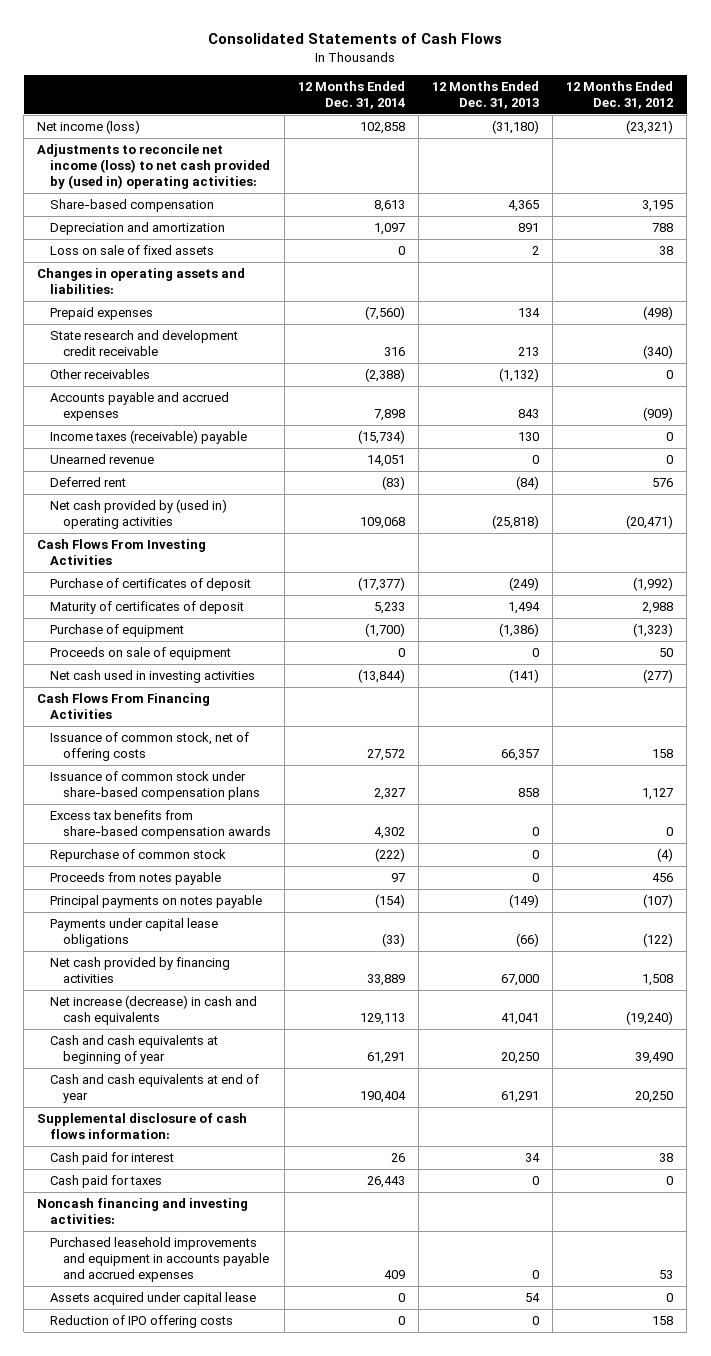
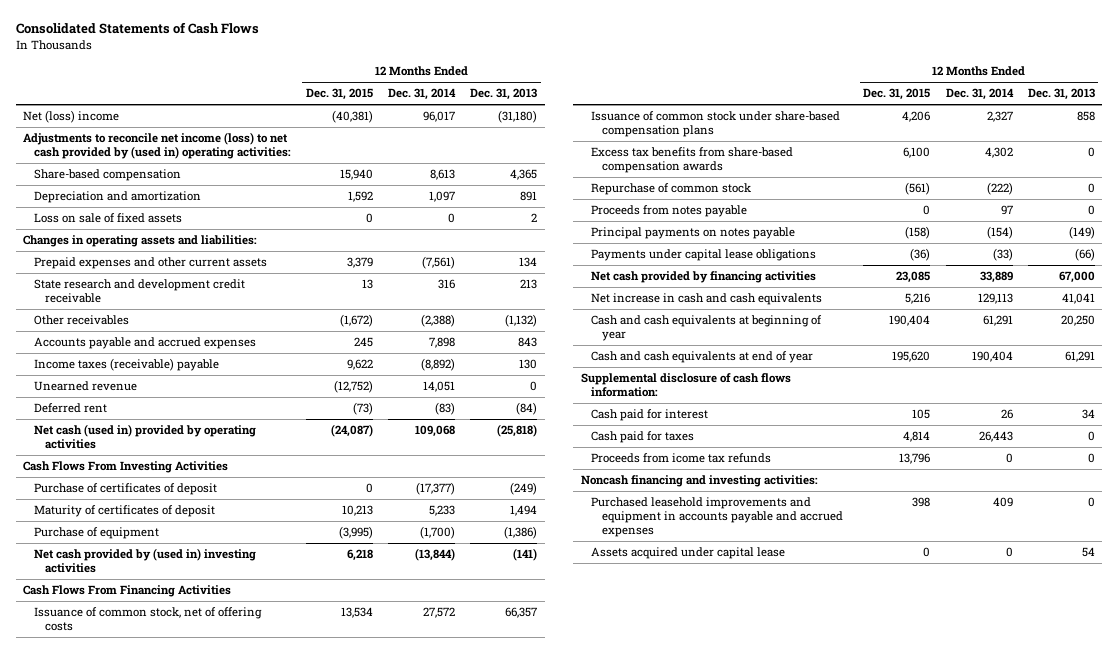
- | 12 Months Ended Dec. 31, 2014 | 12 Months Ended Dec. 31, 2013 | 12 Months Ended Dec. 31, 2012
+ | 12 Months Ended Dec. 31, 2015 | 12 Months Ended Dec. 31, 2014 | 12 Months Ended Dec. 31, 2013
- Net income (loss) | 102,858 | (31,180) | (23,321)
+ Net (loss) income | (40,381) | 96,017 | (31,180)
- Prepaid expenses | (7,560) | 134 | (498)
+ Prepaid expenses and other current assets | 3,379 | (7,561) | 134
- Income taxes (receivable) payable | (15,734) | 130 | 0
+ Income taxes (receivable) payable | 9,622 | (8,892) | 130
- Net cash provided by (used in) operating activities | 109,068 | (25,818) | (20,471)
+ Net cash (used in) provided by operating activities | (24,087) | 109,068 | (25,818)
- Proceeds on sale of equipment | 0 | 0 | 50
- Net cash used in investing activities | (13,844) | (141) | (277)
+ Net cash provided by (used in) investing activities | 6,218 | (13,844) | (141)
- Net increase (decrease) in cash and cash equivalents | 129,113 | 41,041 | (19,240)
+ Net increase in cash and cash equivalents | 5,216 | 129,113 | 41,041
+ Proceeds from icome tax refunds | 13,796 | 0 | 0
- Reduction of IPO offering costs | 0 | 0 | 158

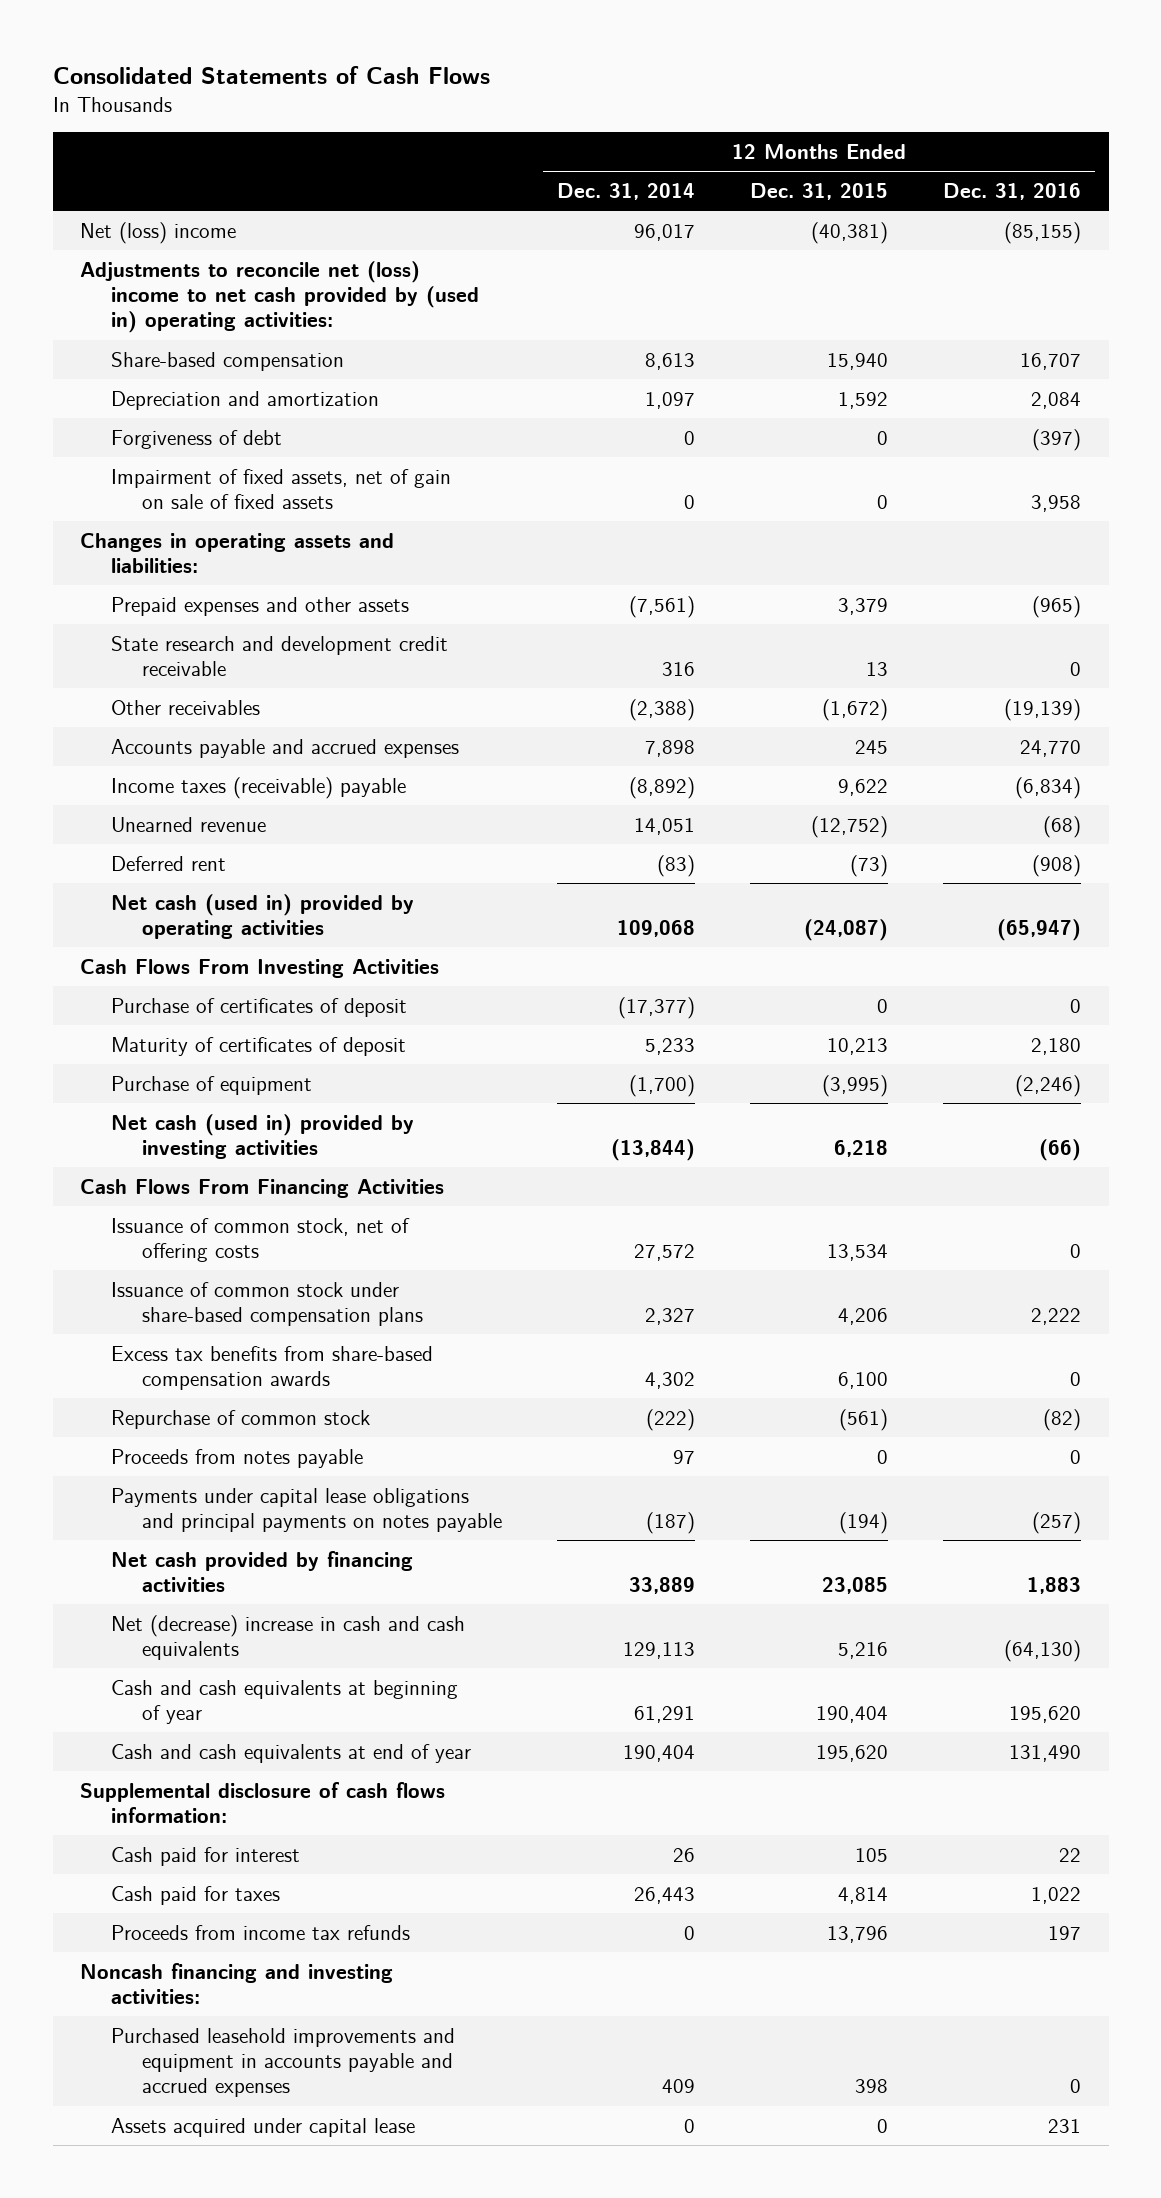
- | 12 Months Ended Dec. 31, 2015 | 12 Months Ended Dec. 31, 2014 | 12 Months Ended Dec. 31, 2013
+ | 12 Months Ended Dec. 31, 2014 | 12 Months Ended Dec. 31, 2015 | 12 Months Ended Dec. 31, 2016
- Adjustments to reconcile net income (loss) to net cash provided by (used in) operating activities:
+ Adjustments to reconcile net (loss) income to net cash provided by (used in) operating activities:
- Loss on sale of fixed assets | 0 | 0 | 2
+ Forgiveness of debt | 0 | 0 | (397)
+ Impairment of fixed assets, net of gain on sale of fixed assets | 0 | 0 | 3,958
- Prepaid expenses and other current assets | 3,379 | (7,561) | 134
+ Prepaid expenses and other assets | (7,561) | 3,379 | (965)
- Net cash provided by (used in) investing activities | 6,218 | (13,844) | (141)
+ Net cash (used in) provided by investing activities | (13,844) | 6,218 | (66)
- Principal payments on notes payable | (158) | (154) | (149)
- Payments under capital lease obligations | (36) | (33) | (66)
+ Payments under capital lease obligations and principal payments on notes payable | (187) | (194) | (257)
- Net increase in cash and cash equivalents | 5,216 | 129,113 | 41,041
+ Net (decrease) increase in cash and cash equivalents | 129,113 | 5,216 | (64,130)
- Proceeds from icome tax refunds | 13,796 | 0 | 0
+ Proceeds from income tax refunds | 0 | 13,796 | 197

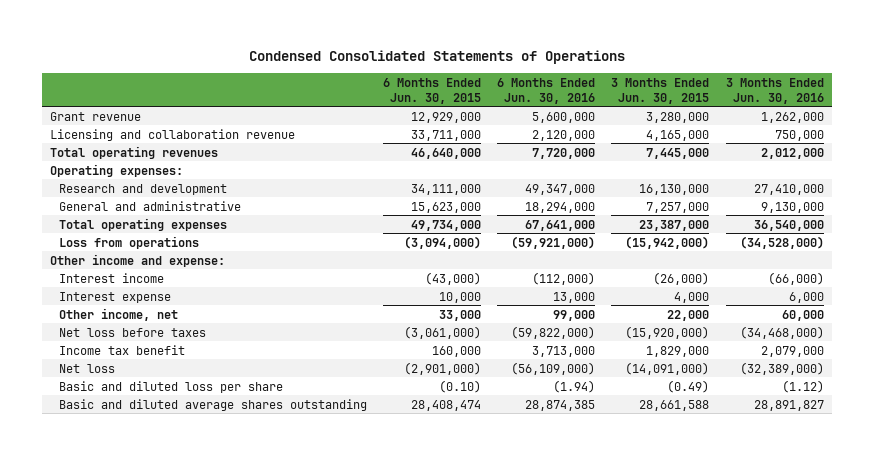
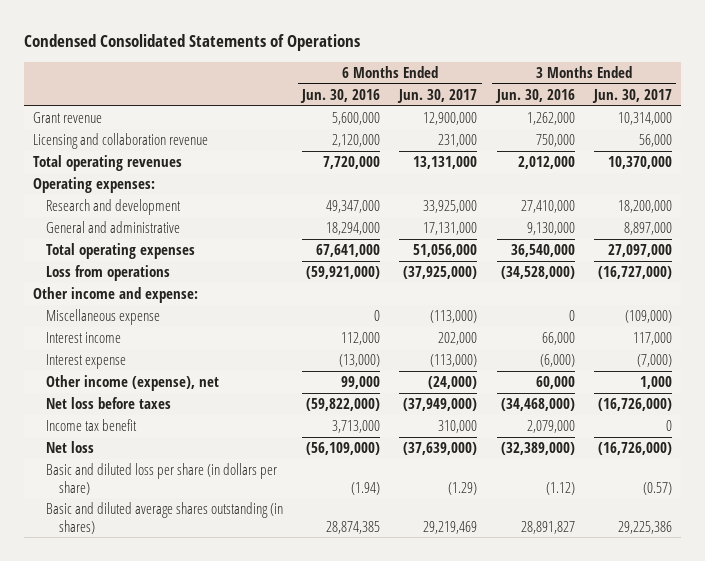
- | 6 Months Ended Jun. 30, 2015 | 6 Months Ended Jun. 30, 2016 | 3 Months Ended Jun. 30, 2015 | 3 Months Ended Jun. 30, 2016
+ | 6 Months Ended Jun. 30, 2016 | 6 Months Ended Jun. 30, 2017 | 3 Months Ended Jun. 30, 2016 | 3 Months Ended Jun. 30, 2017
- Interest income | (43,000) | (112,000) | (26,000) | (66,000)
- Interest expense | 10,000 | 13,000 | 4,000 | 6,000
- Other income, net | 33,000 | 99,000 | 22,000 | 60,000
+ Miscellaneous expense | 0 | (113,000) | 0 | (109,000)
+ Interest income | 112,000 | 202,000 | 66,000 | 117,000
+ Interest expense | (13,000) | (113,000) | (6,000) | (7,000)
+ Other income (expense), net | 99,000 | (24,000) | 60,000 | 1,000
- Basic and diluted loss per share | (0.10) | (1.94) | (0.49) | (1.12)
- Basic and diluted average shares outstanding | 28,408,474 | 28,874,385 | 28,661,588 | 28,891,827
+ Basic and diluted loss per share (in dollars per share) | (1.94) | (1.29) | (1.12) | (0.57)
+ Basic and diluted average shares outstanding (in shares) | 28,874,385 | 29,219,469 | 28,891,827 | 29,225,386

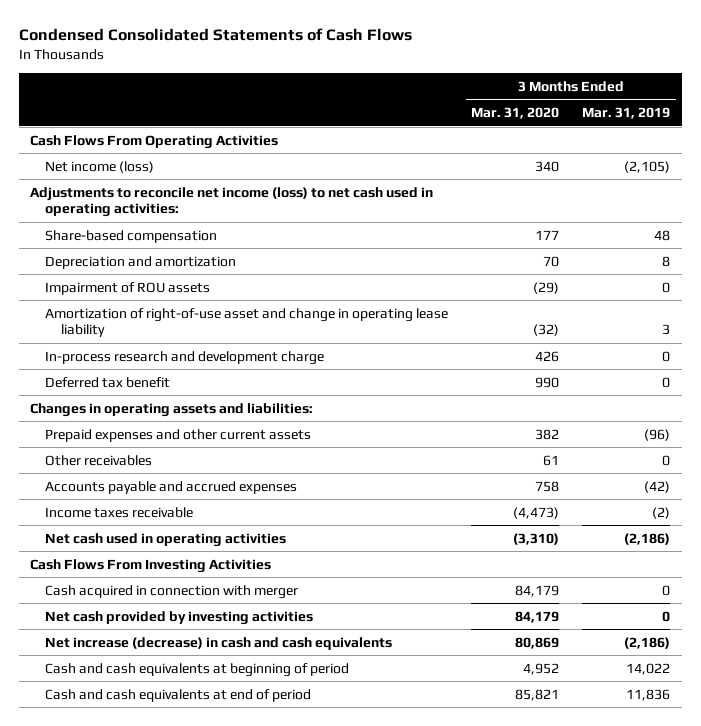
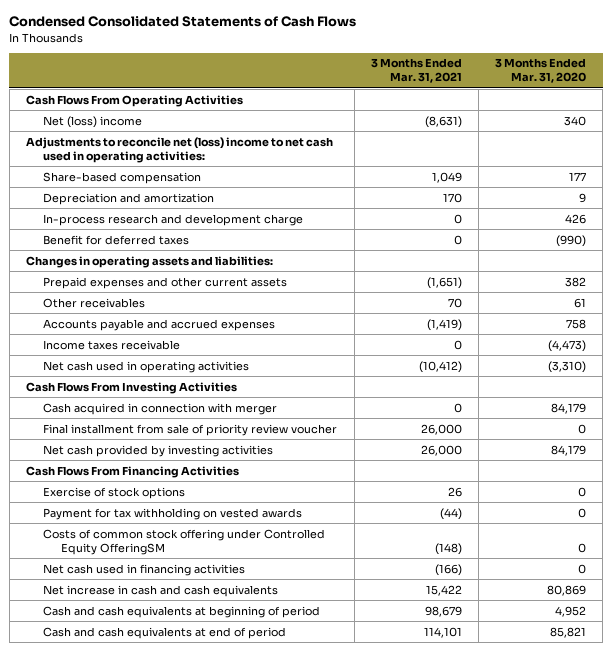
- | 3 Months Ended Mar. 31, 2020 | 3 Months Ended Mar. 31, 2019
+ | 3 Months Ended Mar. 31, 2021 | 3 Months Ended Mar. 31, 2020
- Net income (loss) | 340 | (2,105)
- Adjustments to reconcile net income (loss) to net cash used in operating activities:
+ Net (loss) income | (8,631) | 340
+ Adjustments to reconcile net (loss) income to net cash used in operating activities:
- Depreciation and amortization | 70 | 8
- Impairment of ROU assets | (29) | 0
- Amortization of right-of-use asset and change in operating lease liability | (32) | 3
+ Depreciation and amortization | 170 | 9
- Deferred tax benefit | 990 | 0
+ Benefit for deferred taxes | 0 | (990)
+ Final installment from sale of priority review voucher | 26,000 | 0
- Net increase (decrease) in cash and cash equivalents | 80,869 | (2,186)
+ Cash Flows From Financing Activities
+ Exercise of stock options | 26 | 0
+ Payment for tax withholding on vested awards | (44) | 0
+ Costs of common stock offering under Controlled Equity OfferingSM | (148) | 0
+ Net cash used in financing activities | (166) | 0
+ Net increase in cash and cash equivalents | 15,422 | 80,869

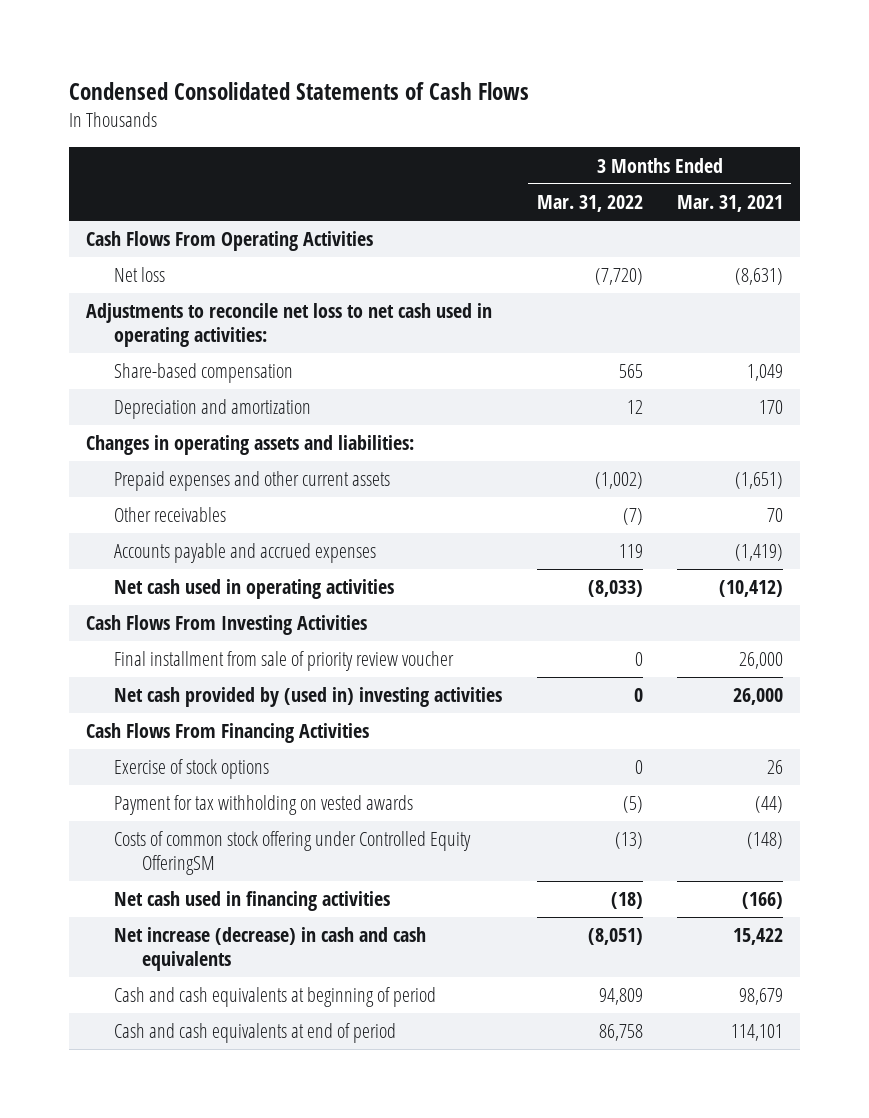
- | 3 Months Ended Mar. 31, 2021 | 3 Months Ended Mar. 31, 2020
+ | 3 Months Ended Mar. 31, 2022 | 3 Months Ended Mar. 31, 2021
- Net (loss) income | (8,631) | 340
- Adjustments to reconcile net (loss) income to net cash used in operating activities:
+ Net loss | (7,720) | (8,631)
+ Adjustments to reconcile net loss to net cash used in operating activities:
- In-process research and development charge | 0 | 426
- Benefit for deferred taxes | 0 | (990)
- Income taxes receivable | 0 | (4,473)
- Cash acquired in connection with merger | 0 | 84,179
- Net cash provided by investing activities | 26,000 | 84,179
+ Net cash provided by (used in) investing activities | 0 | 26,000
- Net increase in cash and cash equivalents | 15,422 | 80,869
+ Net increase (decrease) in cash and cash equivalents | (8,051) | 15,422

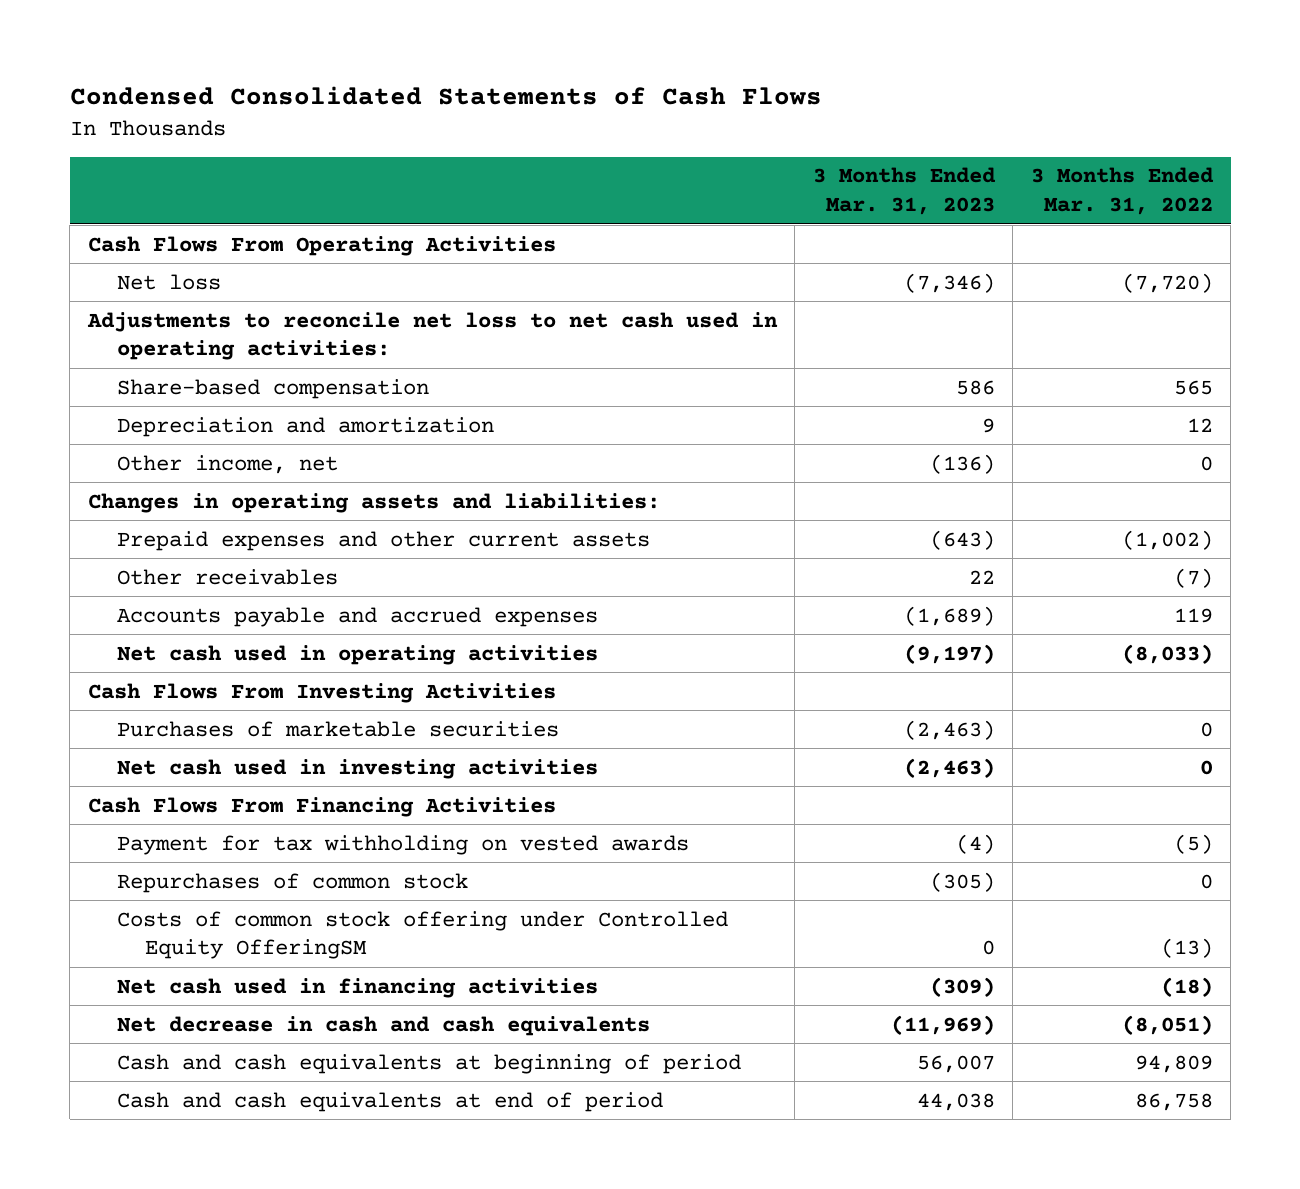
- | 3 Months Ended Mar. 31, 2022 | 3 Months Ended Mar. 31, 2021
+ | 3 Months Ended Mar. 31, 2023 | 3 Months Ended Mar. 31, 2022
+ Other income, net | (136) | 0
- Final installment from sale of priority review voucher | 0 | 26,000
- Net cash provided by (used in) investing activities | 0 | 26,000
+ Purchases of marketable securities | (2,463) | 0
+ Net cash used in investing activities | (2,463) | 0
- Exercise of stock options | 0 | 26
+ Repurchases of common stock | (305) | 0
- Net increase (decrease) in cash and cash equivalents | (8,051) | 15,422
+ Net decrease in cash and cash equivalents | (11,969) | (8,051)

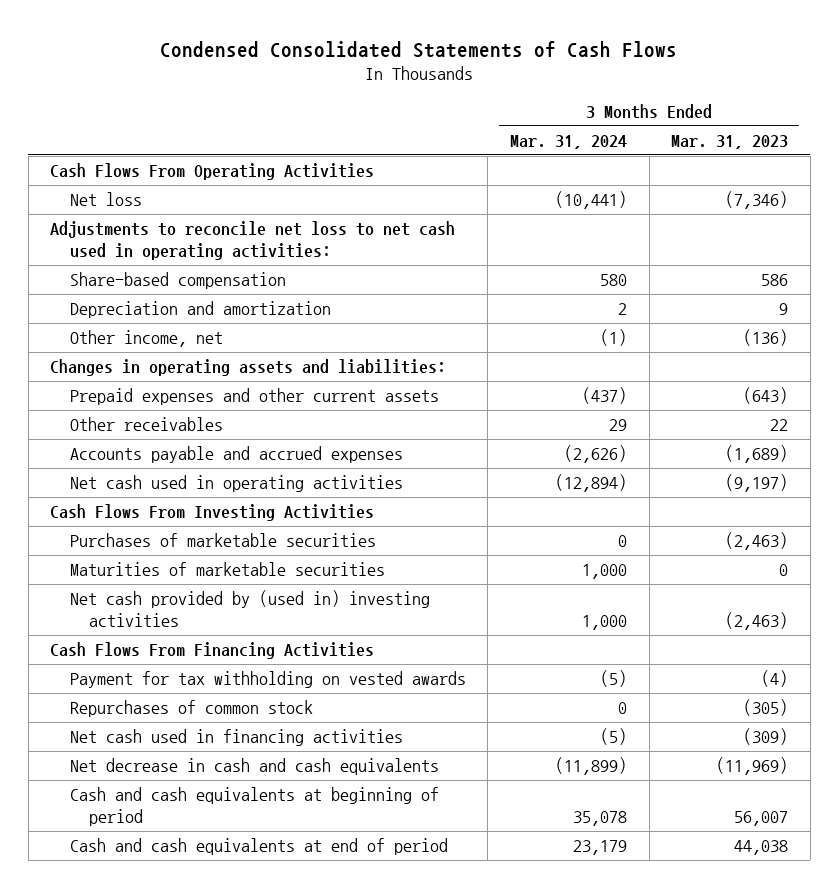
- | 3 Months Ended Mar. 31, 2023 | 3 Months Ended Mar. 31, 2022
+ | 3 Months Ended Mar. 31, 2024 | 3 Months Ended Mar. 31, 2023
- Net cash used in investing activities | (2,463) | 0
+ Maturities of marketable securities | 1,000 | 0
+ Net cash provided by (used in) investing activities | 1,000 | (2,463)
- Costs of common stock offering under Controlled Equity OfferingSM | 0 | (13)

